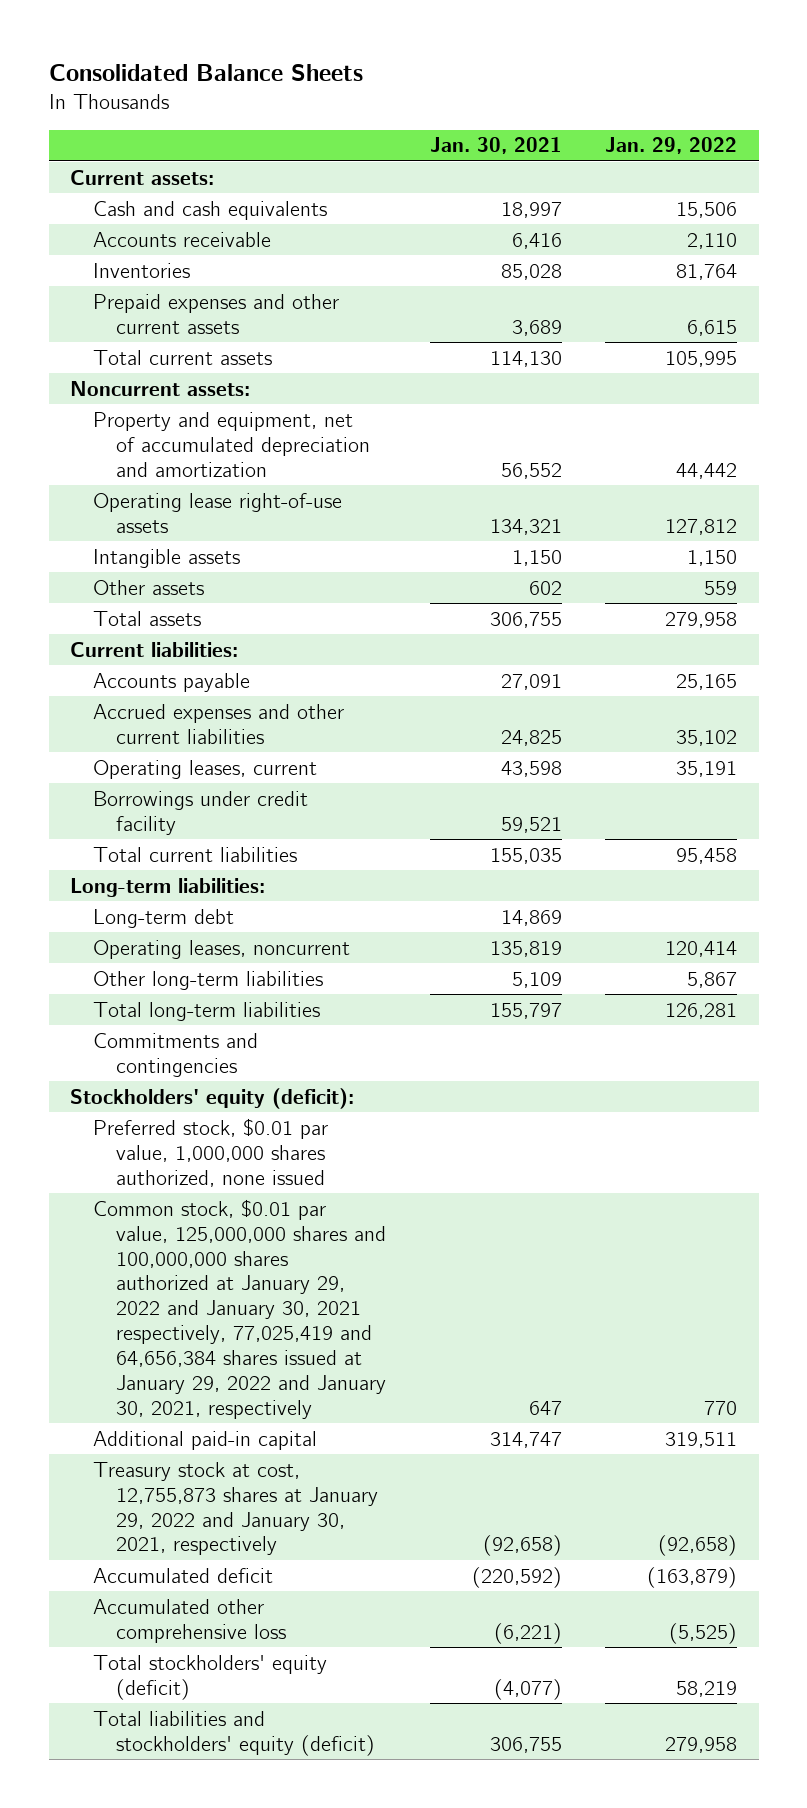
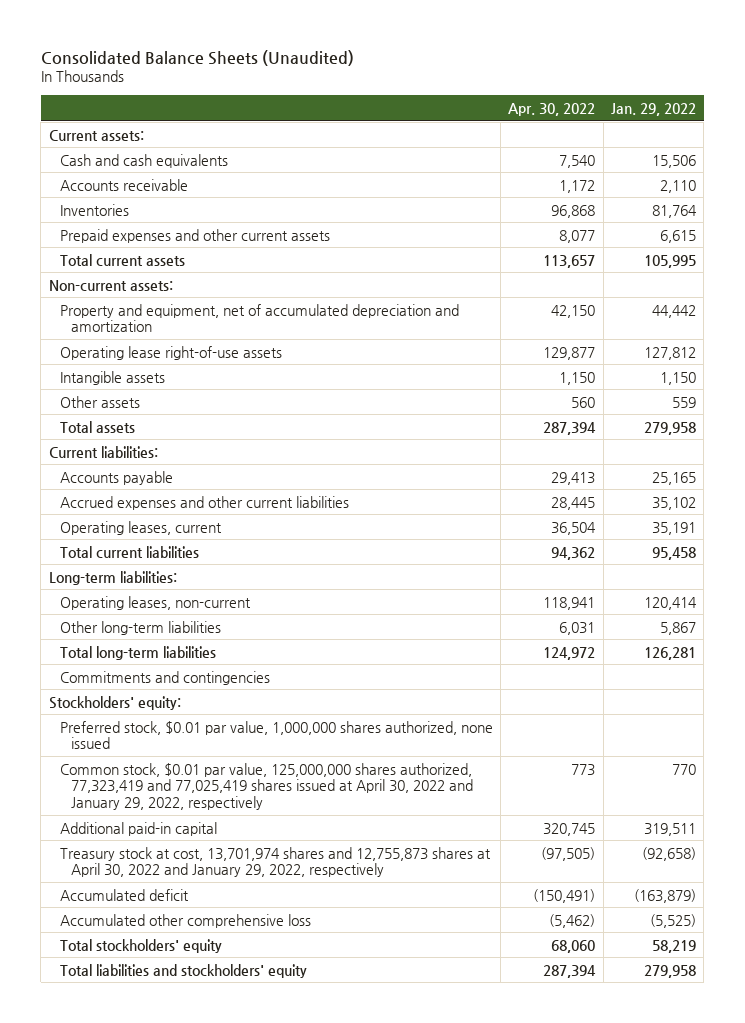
- Consolidated Balance Sheets
+ Consolidated Balance Sheets (Unaudited)
- | Jan. 30, 2021 | Jan. 29, 2022
+ | Apr. 30, 2022 | Jan. 29, 2022
- Noncurrent assets:
+ Non-current assets:
- Borrowings under credit facility | 59,521 |
- Long-term debt | 14,869 |
- Operating leases, noncurrent | 135,819 | 120,414
+ Operating leases, non-current | 118,941 | 120,414
- Stockholders' equity (deficit):
+ Stockholders' equity:
- Common stock, $0.01 par value, 125,000,000 shares and 100,000,000 shares authorized at January 29, 2022 and January 30, 2021 respectively, 77,025,419 and 64,656,384 shares issued at January 29, 2022 and January 30, 2021, respectively | 647 | 770
+ Common stock, $0.01 par value, 125,000,000 shares authorized, 77,323,419 and 77,025,419 shares issued at April 30, 2022 and January 29, 2022, respectively | 773 | 770
- Treasury stock at cost, 12,755,873 shares at January 29, 2022 and January 30, 2021, respectively | (92,658) | (92,658)
+ Treasury stock at cost, 13,701,974 shares and 12,755,873 shares at April 30, 2022 and January 29, 2022, respectively | (97,505) | (92,658)
- Total stockholders' equity (deficit) | (4,077) | 58,219
- Total liabilities and stockholders' equity (deficit) | 306,755 | 279,958
+ Total stockholders' equity | 68,060 | 58,219
+ Total liabilities and stockholders' equity | 287,394 | 279,958

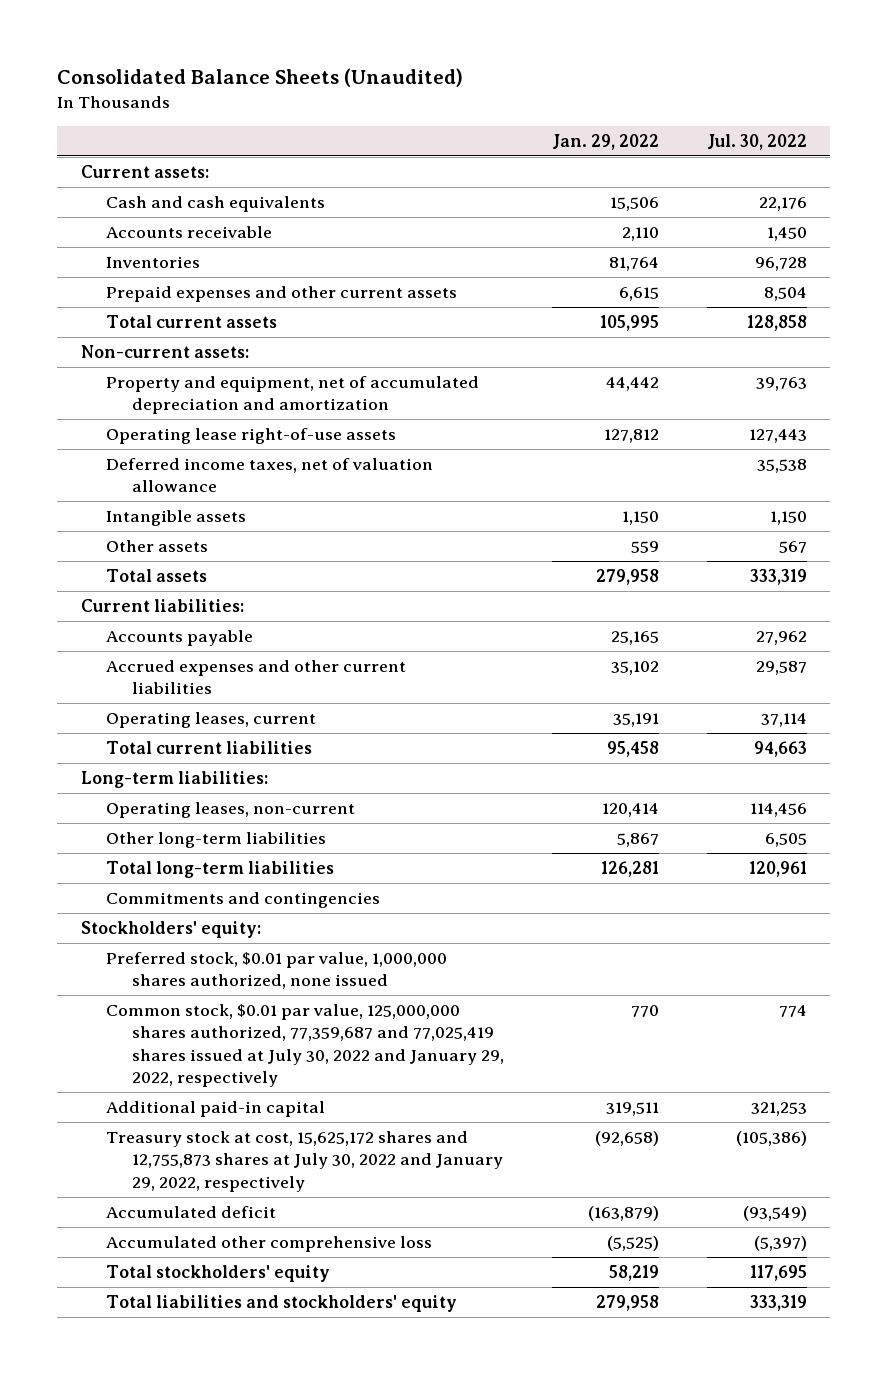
- | Apr. 30, 2022 | Jan. 29, 2022
+ | Jan. 29, 2022 | Jul. 30, 2022
+ Deferred income taxes, net of valuation allowance | | 35,538
- Common stock, $0.01 par value, 125,000,000 shares authorized, 77,323,419 and 77,025,419 shares issued at April 30, 2022 and January 29, 2022, respectively | 773 | 770
+ Common stock, $0.01 par value, 125,000,000 shares authorized, 77,359,687 and 77,025,419 shares issued at July 30, 2022 and January 29, 2022, respectively | 770 | 774
- Treasury stock at cost, 13,701,974 shares and 12,755,873 shares at April 30, 2022 and January 29, 2022, respectively | (97,505) | (92,658)
+ Treasury stock at cost, 15,625,172 shares and 12,755,873 shares at July 30, 2022 and January 29, 2022, respectively | (92,658) | (105,386)

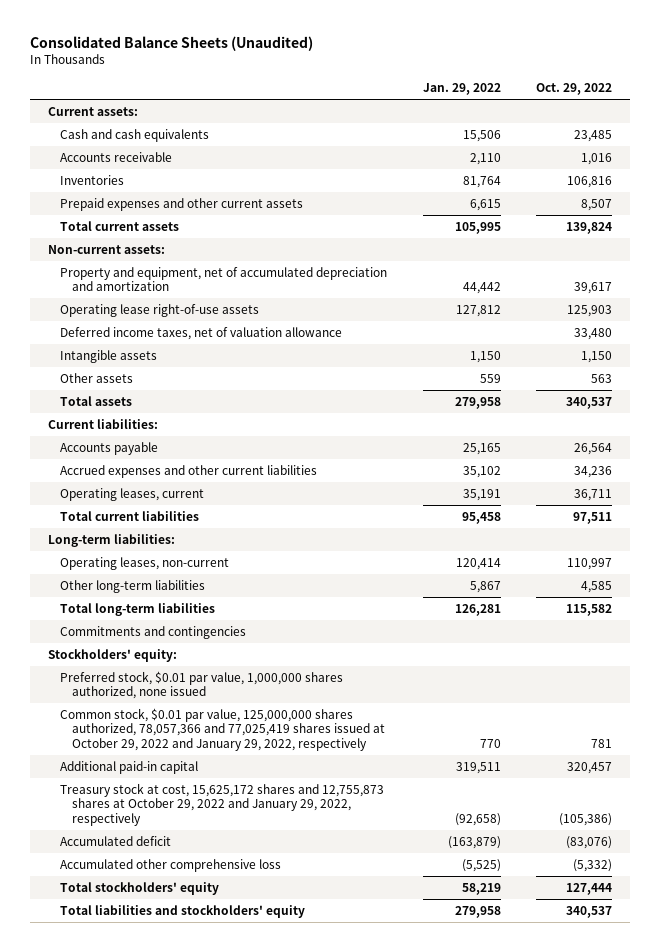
- | Jan. 29, 2022 | Jul. 30, 2022
+ | Jan. 29, 2022 | Oct. 29, 2022
- Common stock, $0.01 par value, 125,000,000 shares authorized, 77,359,687 and 77,025,419 shares issued at July 30, 2022 and January 29, 2022, respectively | 770 | 774
+ Common stock, $0.01 par value, 125,000,000 shares authorized, 78,057,366 and 77,025,419 shares issued at October 29, 2022 and January 29, 2022, respectively | 770 | 781
- Treasury stock at cost, 15,625,172 shares and 12,755,873 shares at July 30, 2022 and January 29, 2022, respectively | (92,658) | (105,386)
+ Treasury stock at cost, 15,625,172 shares and 12,755,873 shares at October 29, 2022 and January 29, 2022, respectively | (92,658) | (105,386)

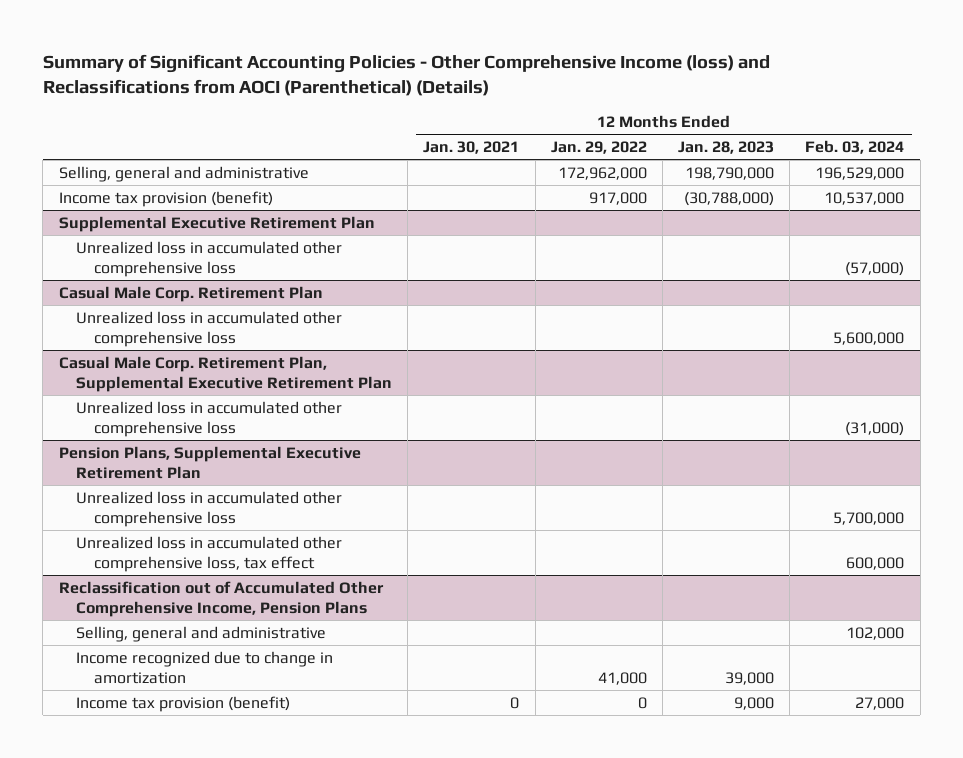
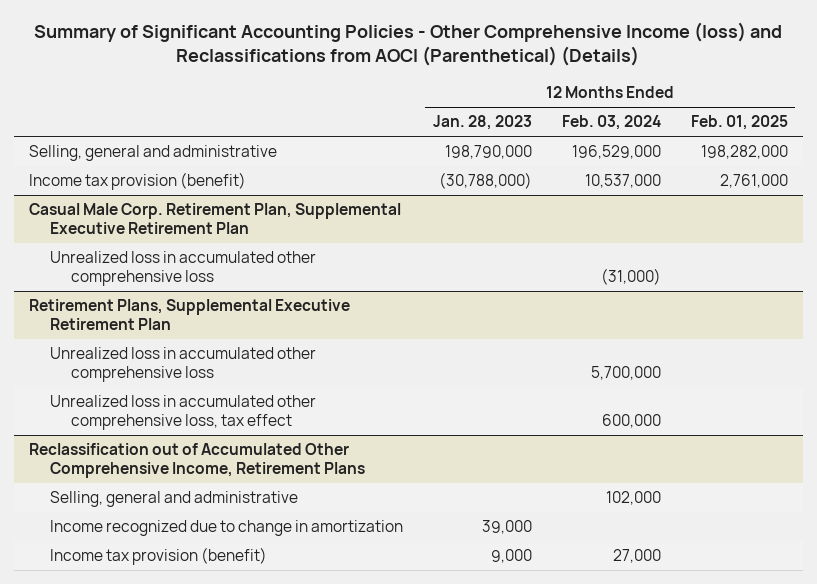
- | 12 Months Ended Jan. 30, 2021 | 12 Months Ended Jan. 29, 2022 | 12 Months Ended Jan. 28, 2023 | 12 Months Ended Feb. 03, 2024
+ | 12 Months Ended Jan. 28, 2023 | 12 Months Ended Feb. 03, 2024 | 12 Months Ended Feb. 01, 2025
- Supplemental Executive Retirement Plan
- Unrealized loss in accumulated other comprehensive loss | | | | (57,000)
- Casual Male Corp. Retirement Plan
- Unrealized loss in accumulated other comprehensive loss | | | | 5,600,000
- Pension Plans, Supplemental Executive Retirement Plan
+ Retirement Plans, Supplemental Executive Retirement Plan
- Reclassification out of Accumulated Other Comprehensive Income, Pension Plans
+ Reclassification out of Accumulated Other Comprehensive Income, Retirement Plans

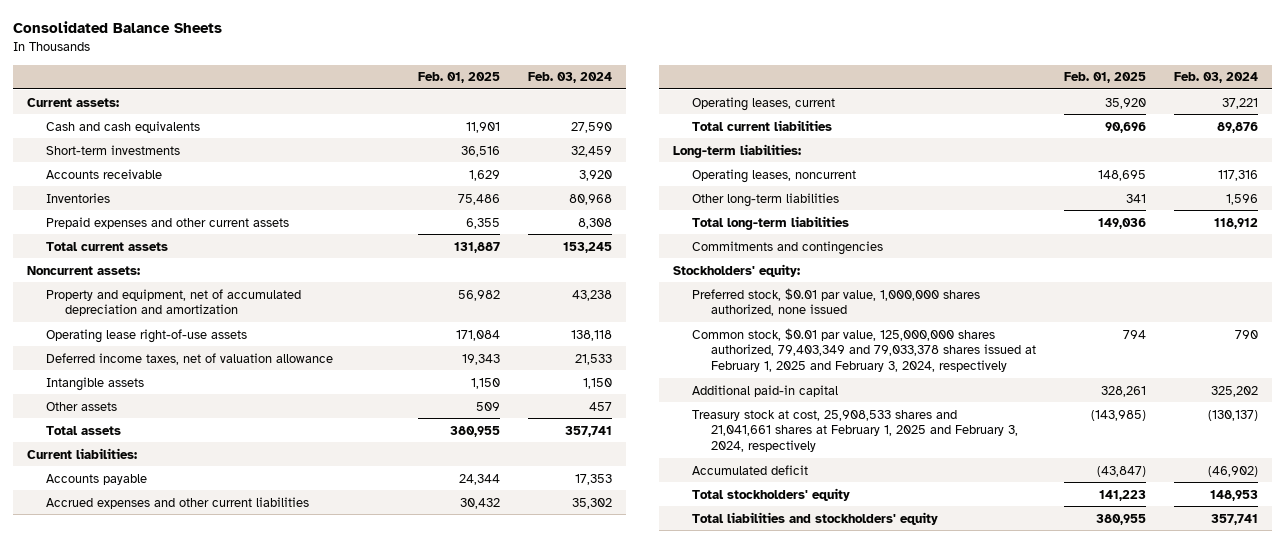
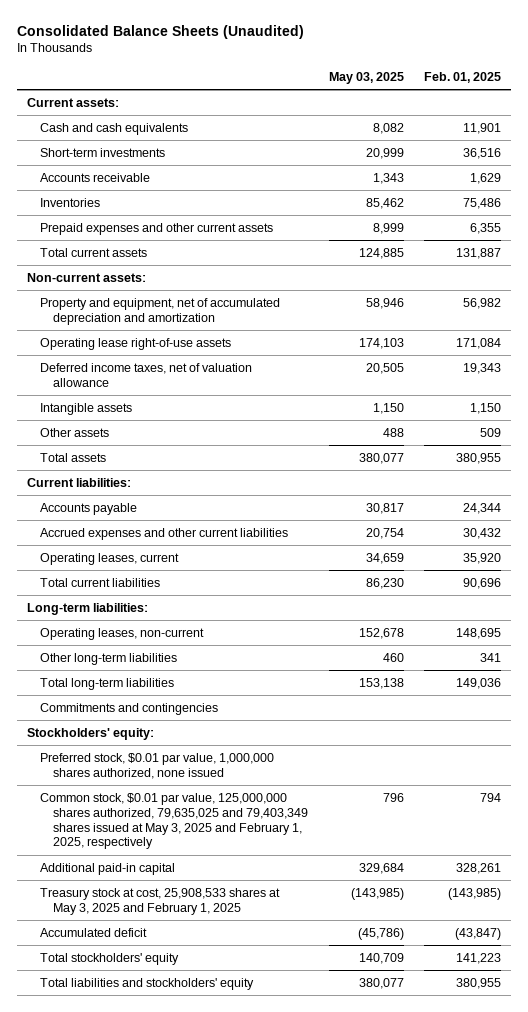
- Consolidated Balance Sheets
+ Consolidated Balance Sheets (Unaudited)
- | Feb. 01, 2025 | Feb. 03, 2024
+ | May 03, 2025 | Feb. 01, 2025
- Noncurrent assets:
+ Non-current assets:
- Operating leases, noncurrent | 148,695 | 117,316
+ Operating leases, non-current | 152,678 | 148,695
- Common stock, $0.01 par value, 125,000,000 shares authorized, 79,403,349 and 79,033,378 shares issued at February 1, 2025 and February 3, 2024, respectively | 794 | 790
+ Common stock, $0.01 par value, 125,000,000 shares authorized, 79,635,025 and 79,403,349 shares issued at May 3, 2025 and February 1, 2025, respectively | 796 | 794
- Treasury stock at cost, 25,908,533 shares and 21,041,661 shares at February 1, 2025 and February 3, 2024, respectively | (143,985) | (130,137)
+ Treasury stock at cost, 25,908,533 shares at May 3, 2025 and February 1, 2025 | (143,985) | (143,985)

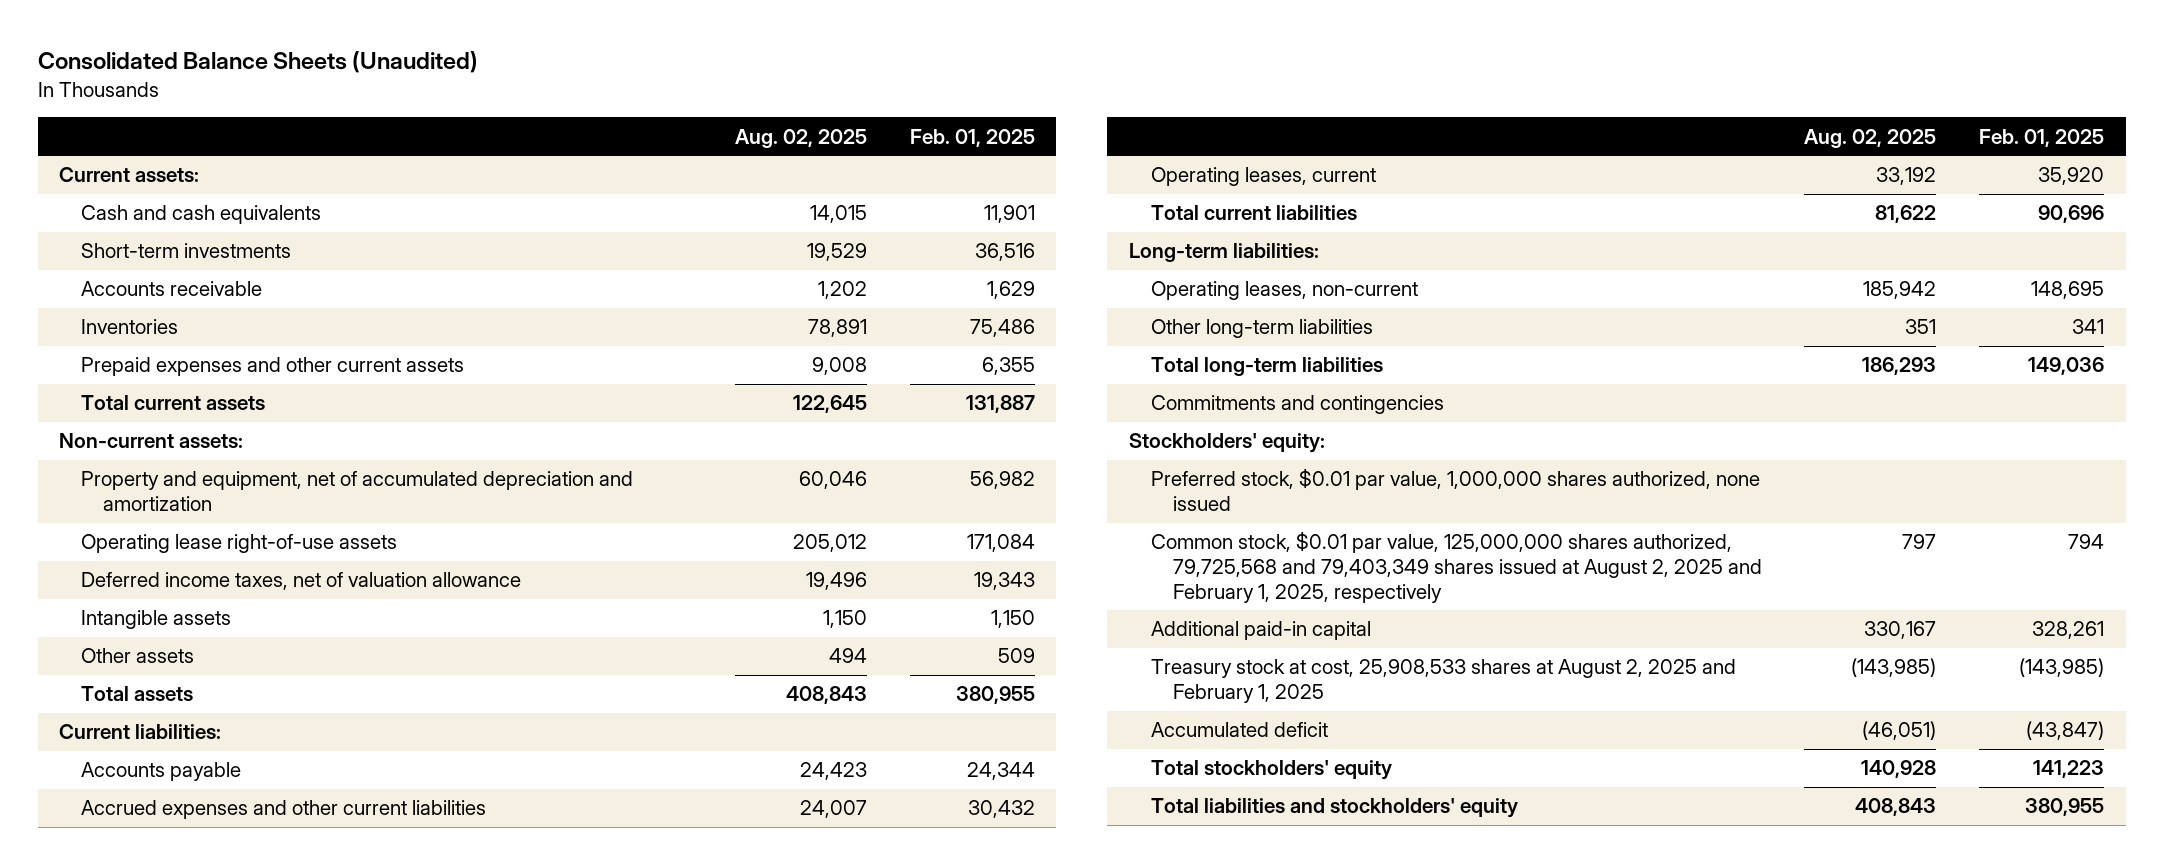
- | May 03, 2025 | Feb. 01, 2025
+ | Aug. 02, 2025 | Feb. 01, 2025
- Common stock, $0.01 par value, 125,000,000 shares authorized, 79,635,025 and 79,403,349 shares issued at May 3, 2025 and February 1, 2025, respectively | 796 | 794
+ Common stock, $0.01 par value, 125,000,000 shares authorized, 79,725,568 and 79,403,349 shares issued at August 2, 2025 and February 1, 2025, respectively | 797 | 794
- Treasury stock at cost, 25,908,533 shares at May 3, 2025 and February 1, 2025 | (143,985) | (143,985)
+ Treasury stock at cost, 25,908,533 shares at August 2, 2025 and February 1, 2025 | (143,985) | (143,985)

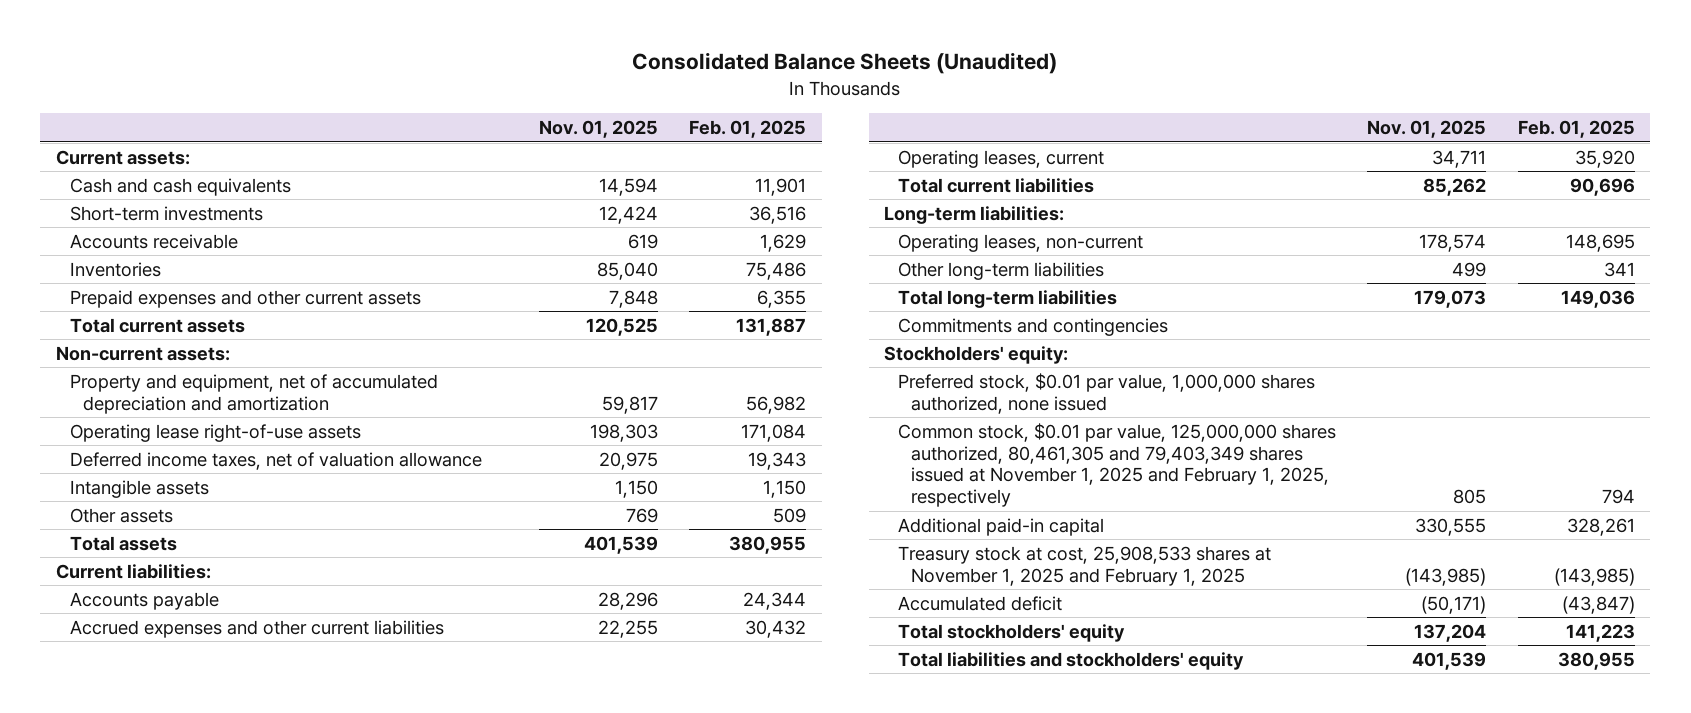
- | Aug. 02, 2025 | Feb. 01, 2025
+ | Nov. 01, 2025 | Feb. 01, 2025
- Common stock, $0.01 par value, 125,000,000 shares authorized, 79,725,568 and 79,403,349 shares issued at August 2, 2025 and February 1, 2025, respectively | 797 | 794
+ Common stock, $0.01 par value, 125,000,000 shares authorized, 80,461,305 and 79,403,349 shares issued at November 1, 2025 and February 1, 2025, respectively | 805 | 794
- Treasury stock at cost, 25,908,533 shares at August 2, 2025 and February 1, 2025 | (143,985) | (143,985)
+ Treasury stock at cost, 25,908,533 shares at November 1, 2025 and February 1, 2025 | (143,985) | (143,985)

